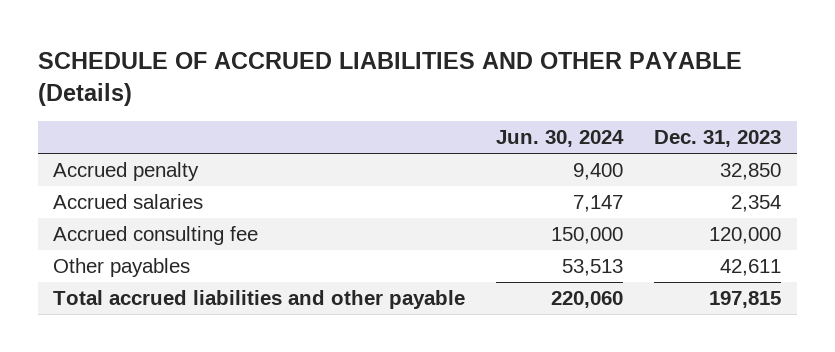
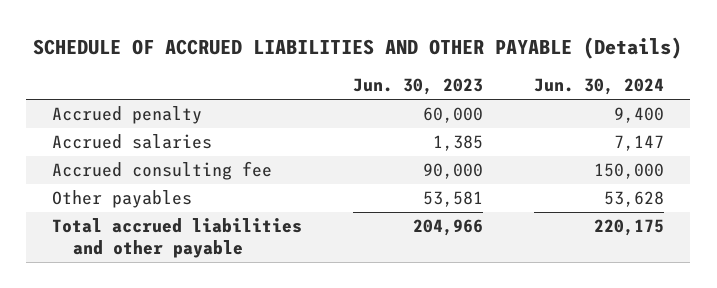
- | Jun. 30, 2024 | Dec. 31, 2023
+ | Jun. 30, 2023 | Jun. 30, 2024
- Other payables | 53,513 | 42,611
- Total accrued liabilities and other payable | 220,060 | 197,815
+ Other payables | 53,581 | 53,628
+ Total accrued liabilities and other payable | 204,966 | 220,175

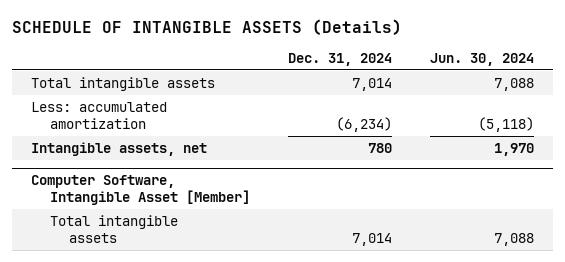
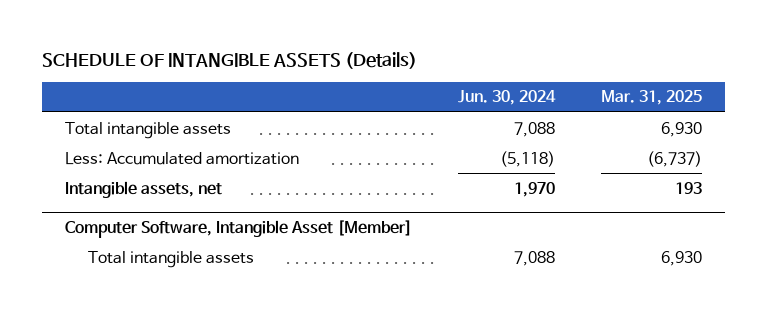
- | Dec. 31, 2024 | Jun. 30, 2024
+ | Jun. 30, 2024 | Mar. 31, 2025
- Less: accumulated amortization | (6,234) | (5,118)
+ Less: Accumulated amortization | (5,118) | (6,737)

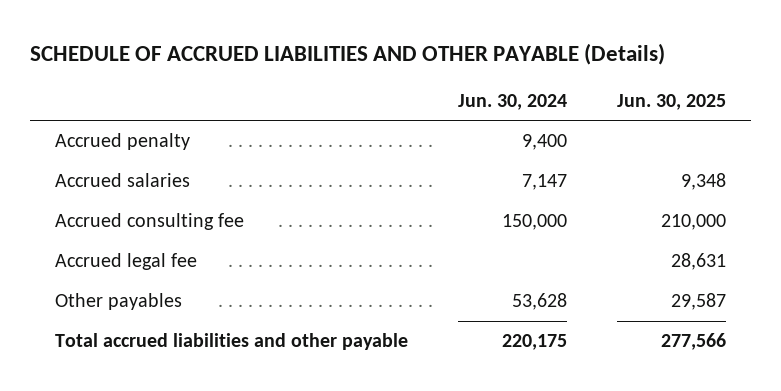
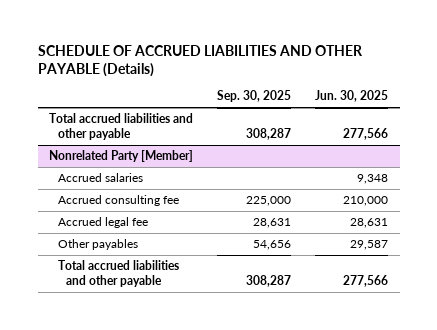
- | Jun. 30, 2024 | Jun. 30, 2025
+ | Sep. 30, 2025 | Jun. 30, 2025
- Accrued penalty | 9,400 |
+ Total accrued liabilities and other payable | 308,287 | 277,566
+ Nonrelated Party [Member]

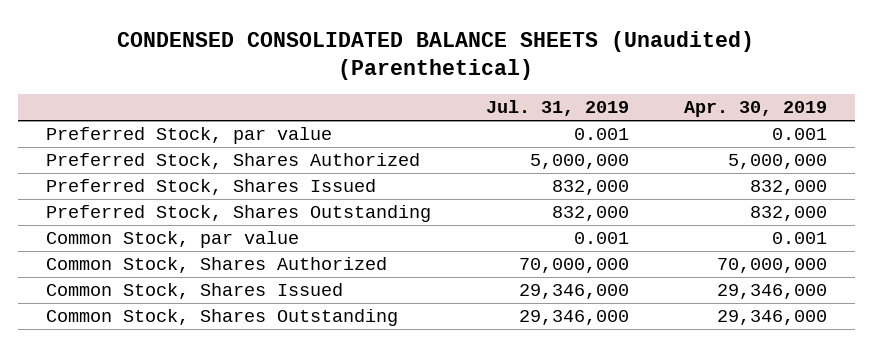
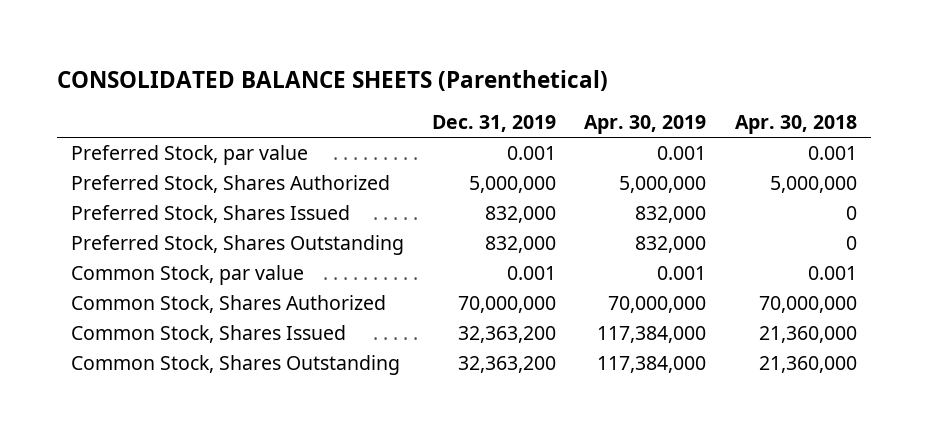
- CONDENSED CONSOLIDATED BALANCE SHEETS (Unaudited) (Parenthetical)
+ CONSOLIDATED BALANCE SHEETS (Parenthetical)
- | Jul. 31, 2019 | Apr. 30, 2019
+ | Dec. 31, 2019 | Apr. 30, 2019 | Apr. 30, 2018
- Common Stock, Shares Issued | 29,346,000 | 29,346,000
- Common Stock, Shares Outstanding | 29,346,000 | 29,346,000
+ Common Stock, Shares Issued | 32,363,200 | 117,384,000 | 21,360,000
+ Common Stock, Shares Outstanding | 32,363,200 | 117,384,000 | 21,360,000

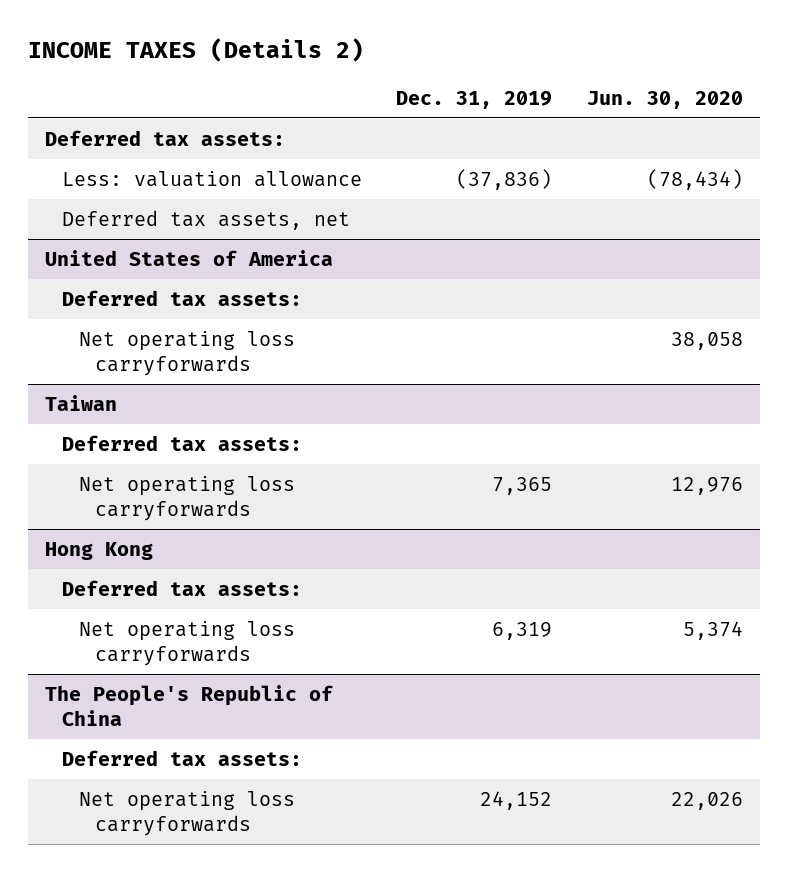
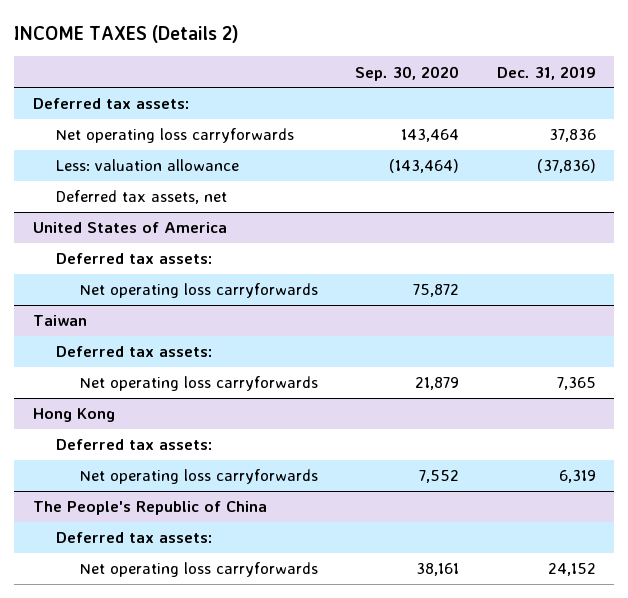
- | Dec. 31, 2019 | Jun. 30, 2020
+ | Sep. 30, 2020 | Dec. 31, 2019
+ Net operating loss carryforwards | 143,464 | 37,836

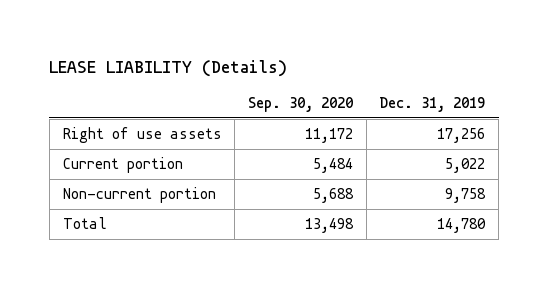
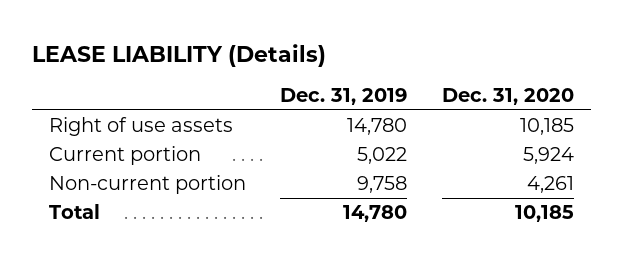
- | Sep. 30, 2020 | Dec. 31, 2019
+ | Dec. 31, 2019 | Dec. 31, 2020
- Right of use assets | 11,172 | 17,256
+ Right of use assets | 14,780 | 10,185

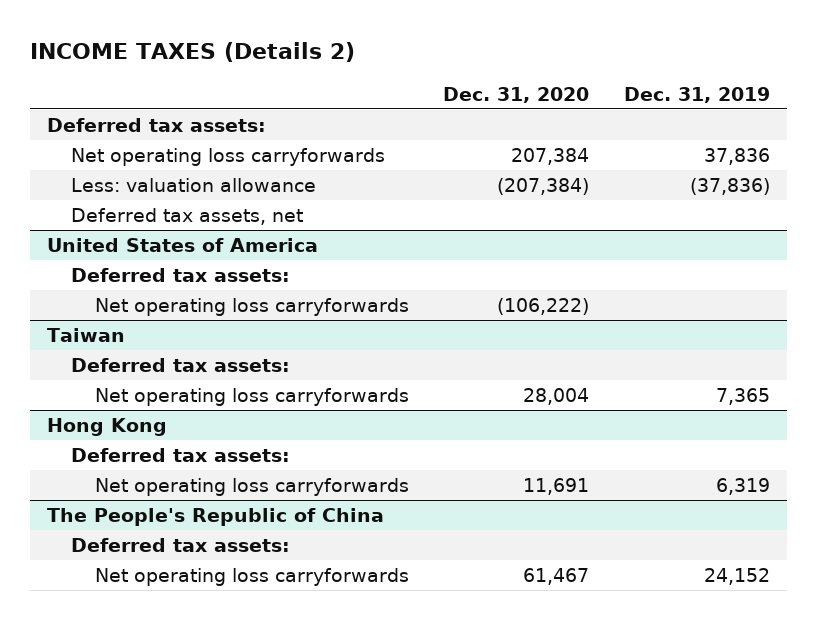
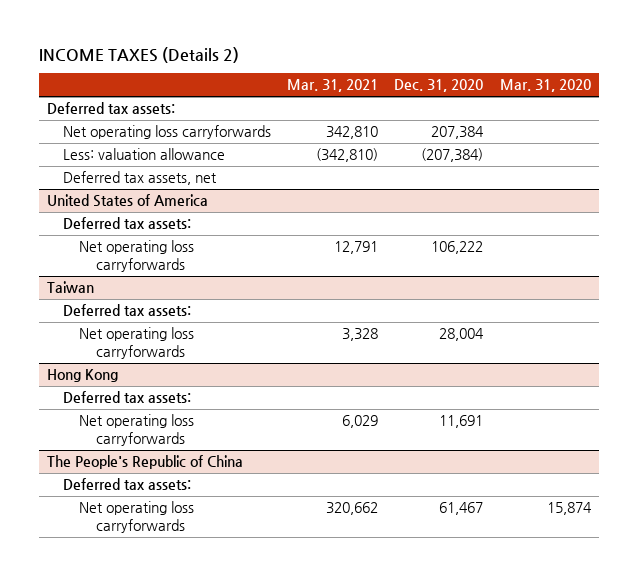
- | Dec. 31, 2020 | Dec. 31, 2019
+ | Mar. 31, 2021 | Dec. 31, 2020 | Mar. 31, 2020
@ United States of America
- Net operating loss carryforwards | (106,222) |
+ Net operating loss carryforwards | 12,791 | 106,222 |

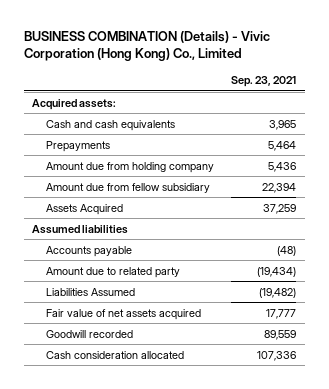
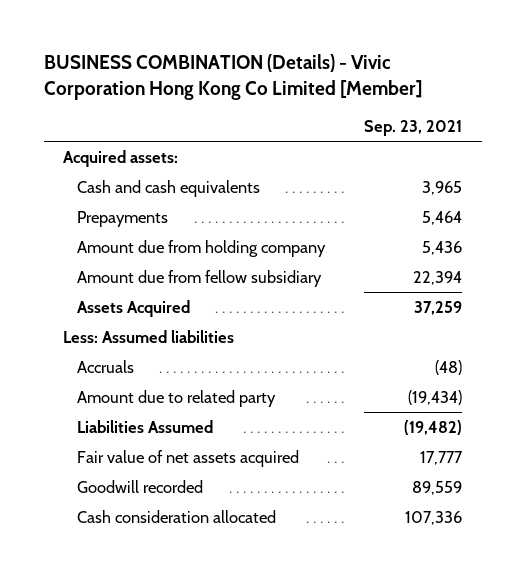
- BUSINESS COMBINATION (Details) - Vivic Corporation (Hong Kong) Co., Limited
+ BUSINESS COMBINATION (Details) - Vivic Corporation Hong Kong Co Limited [Member]
- Assumed liabilities
- Accounts payable | (48)
+ Less: Assumed liabilities
+ Accruals | (48)

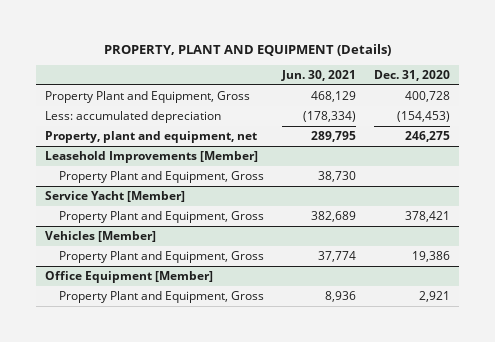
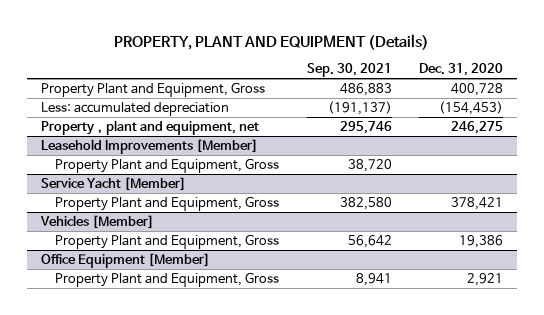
- | Jun. 30, 2021 | Dec. 31, 2020
+ | Sep. 30, 2021 | Dec. 31, 2020
- Property, plant and equipment, net | 289,795 | 246,275
+ Property，plant and equipment, net | 295,746 | 246,275

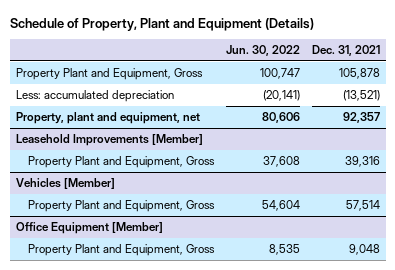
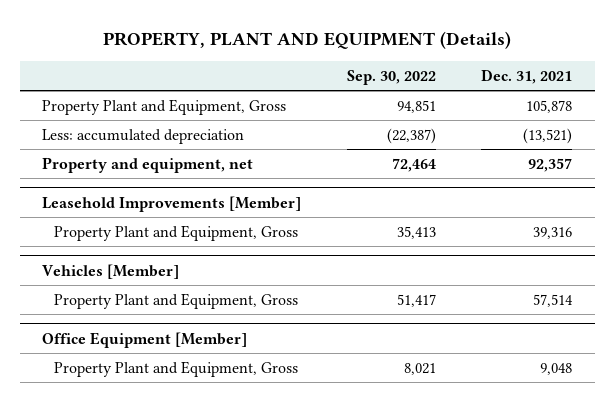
- Schedule of Property, Plant and Equipment (Details)
+ PROPERTY, PLANT AND EQUIPMENT (Details)
- | Jun. 30, 2022 | Dec. 31, 2021
+ | Sep. 30, 2022 | Dec. 31, 2021
- Property, plant and equipment, net | 80,606 | 92,357
+ Property and equipment, net | 72,464 | 92,357

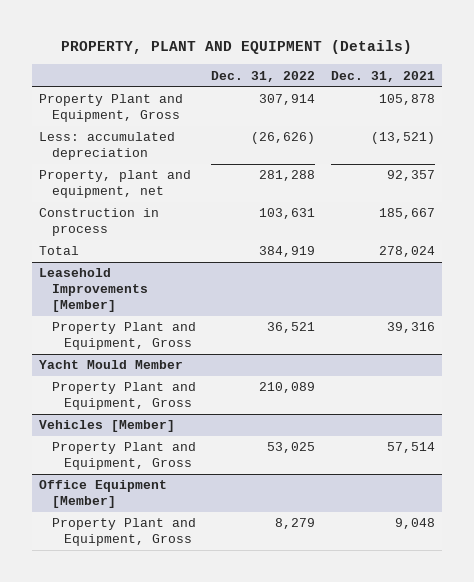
- | Sep. 30, 2022 | Dec. 31, 2021
+ | Dec. 31, 2022 | Dec. 31, 2021
- Property and equipment, net | 72,464 | 92,357
+ Property, plant and equipment, net | 281,288 | 92,357
+ Construction in process | 103,631 | 185,667
+ Total | 384,919 | 278,024
+ Yacht Mould Member
+ Property Plant and Equipment, Gross | 210,089 |

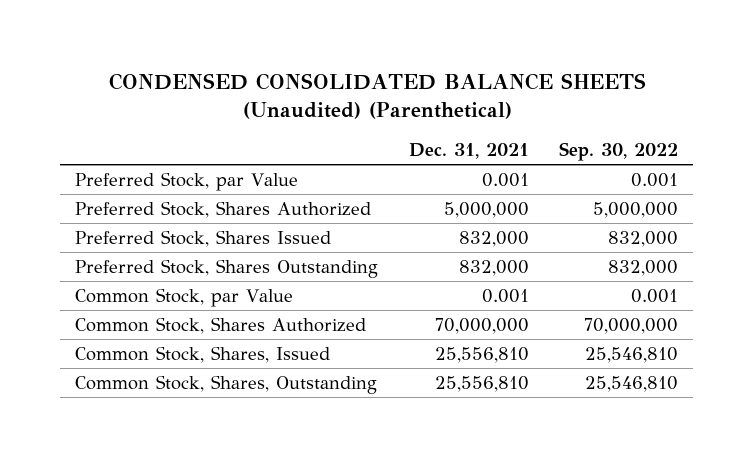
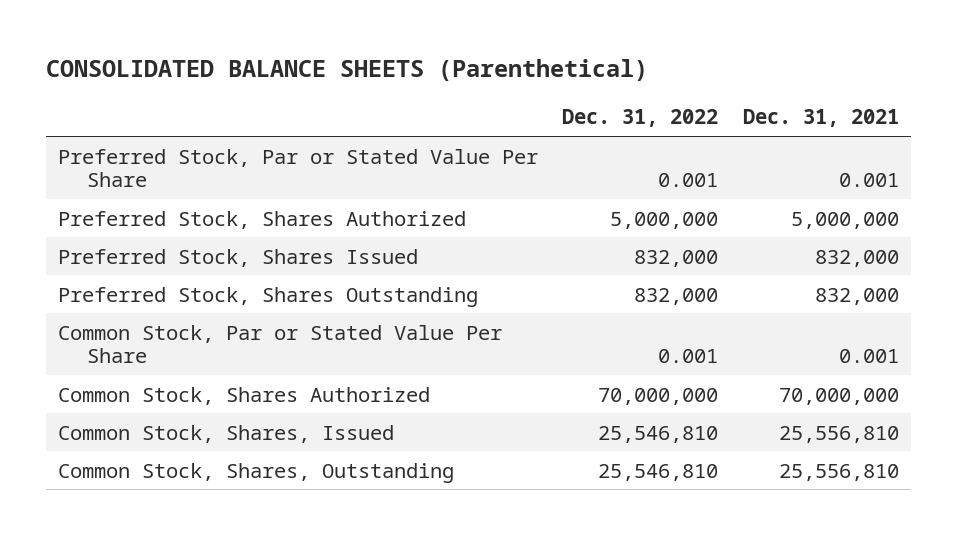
- CONDENSED CONSOLIDATED BALANCE SHEETS (Unaudited) (Parenthetical)
+ CONSOLIDATED BALANCE SHEETS (Parenthetical)
- | Dec. 31, 2021 | Sep. 30, 2022
+ | Dec. 31, 2022 | Dec. 31, 2021
- Preferred Stock, par Value | 0.001 | 0.001
+ Preferred Stock, Par or Stated Value Per Share | 0.001 | 0.001
- Common Stock, par Value | 0.001 | 0.001
+ Common Stock, Par or Stated Value Per Share | 0.001 | 0.001

